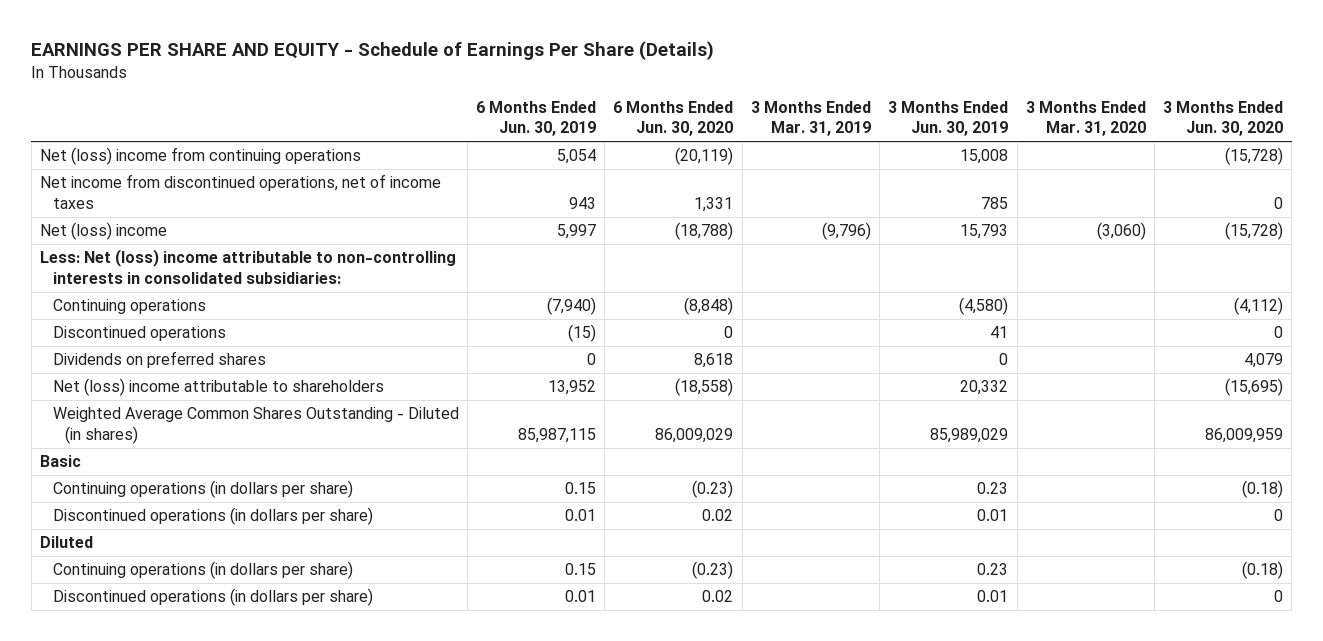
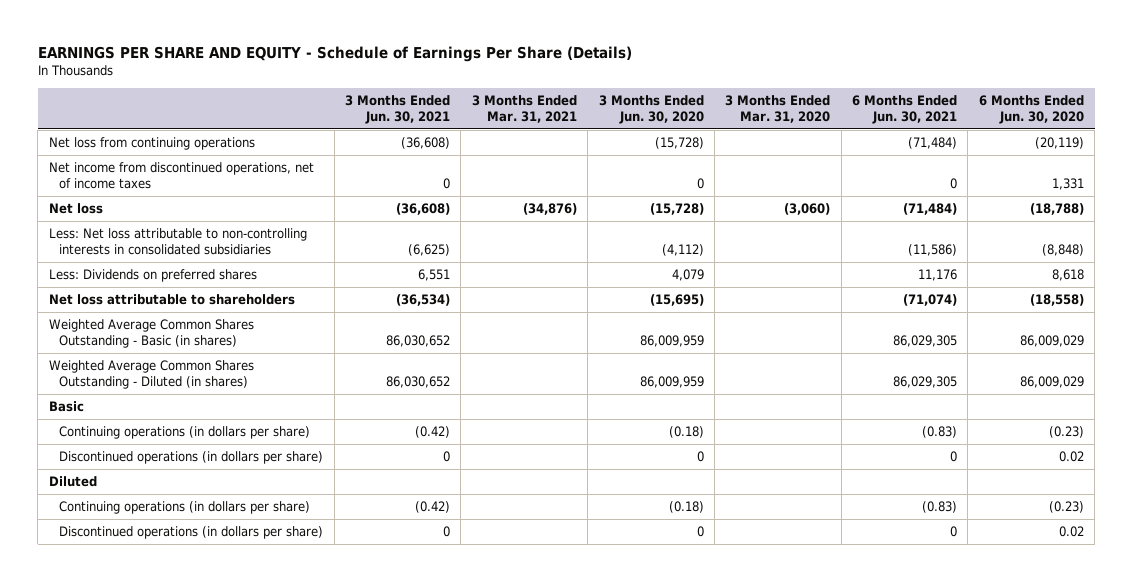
- | 6 Months Ended Jun. 30, 2019 | 6 Months Ended Jun. 30, 2020 | 3 Months Ended Mar. 31, 2019 | 3 Months Ended Jun. 30, 2019 | 3 Months Ended Mar. 31, 2020 | 3 Months Ended Jun. 30, 2020
+ | 3 Months Ended Jun. 30, 2021 | 3 Months Ended Mar. 31, 2021 | 3 Months Ended Jun. 30, 2020 | 3 Months Ended Mar. 31, 2020 | 6 Months Ended Jun. 30, 2021 | 6 Months Ended Jun. 30, 2020
- Net (loss) income from continuing operations | 5,054 | (20,119) | | 15,008 | | (15,728)
+ Net loss from continuing operations | (36,608) | | (15,728) | | (71,484) | (20,119)
- Net (loss) income | 5,997 | (18,788) | (9,796) | 15,793 | (3,060) | (15,728)
- Less: Net (loss) income attributable to non-controlling interests in consolidated subsidiaries:
- Continuing operations | (7,940) | (8,848) | | (4,580) | | (4,112)
- Discontinued operations | (15) | 0 | | 41 | | 0
- Dividends on preferred shares | 0 | 8,618 | | 0 | | 4,079
- Net (loss) income attributable to shareholders | 13,952 | (18,558) | | 20,332 | | (15,695)
+ Net loss | (36,608) | (34,876) | (15,728) | (3,060) | (71,484) | (18,788)
+ Less: Net loss attributable to non-controlling interests in consolidated subsidiaries | (6,625) | | (4,112) | | (11,586) | (8,848)
+ Less: Dividends on preferred shares | 6,551 | | 4,079 | | 11,176 | 8,618
+ Net loss attributable to shareholders | (36,534) | | (15,695) | | (71,074) | (18,558)
+ Weighted Average Common Shares Outstanding - Basic (in shares) | 86,030,652 | | 86,009,959 | | 86,029,305 | 86,009,029

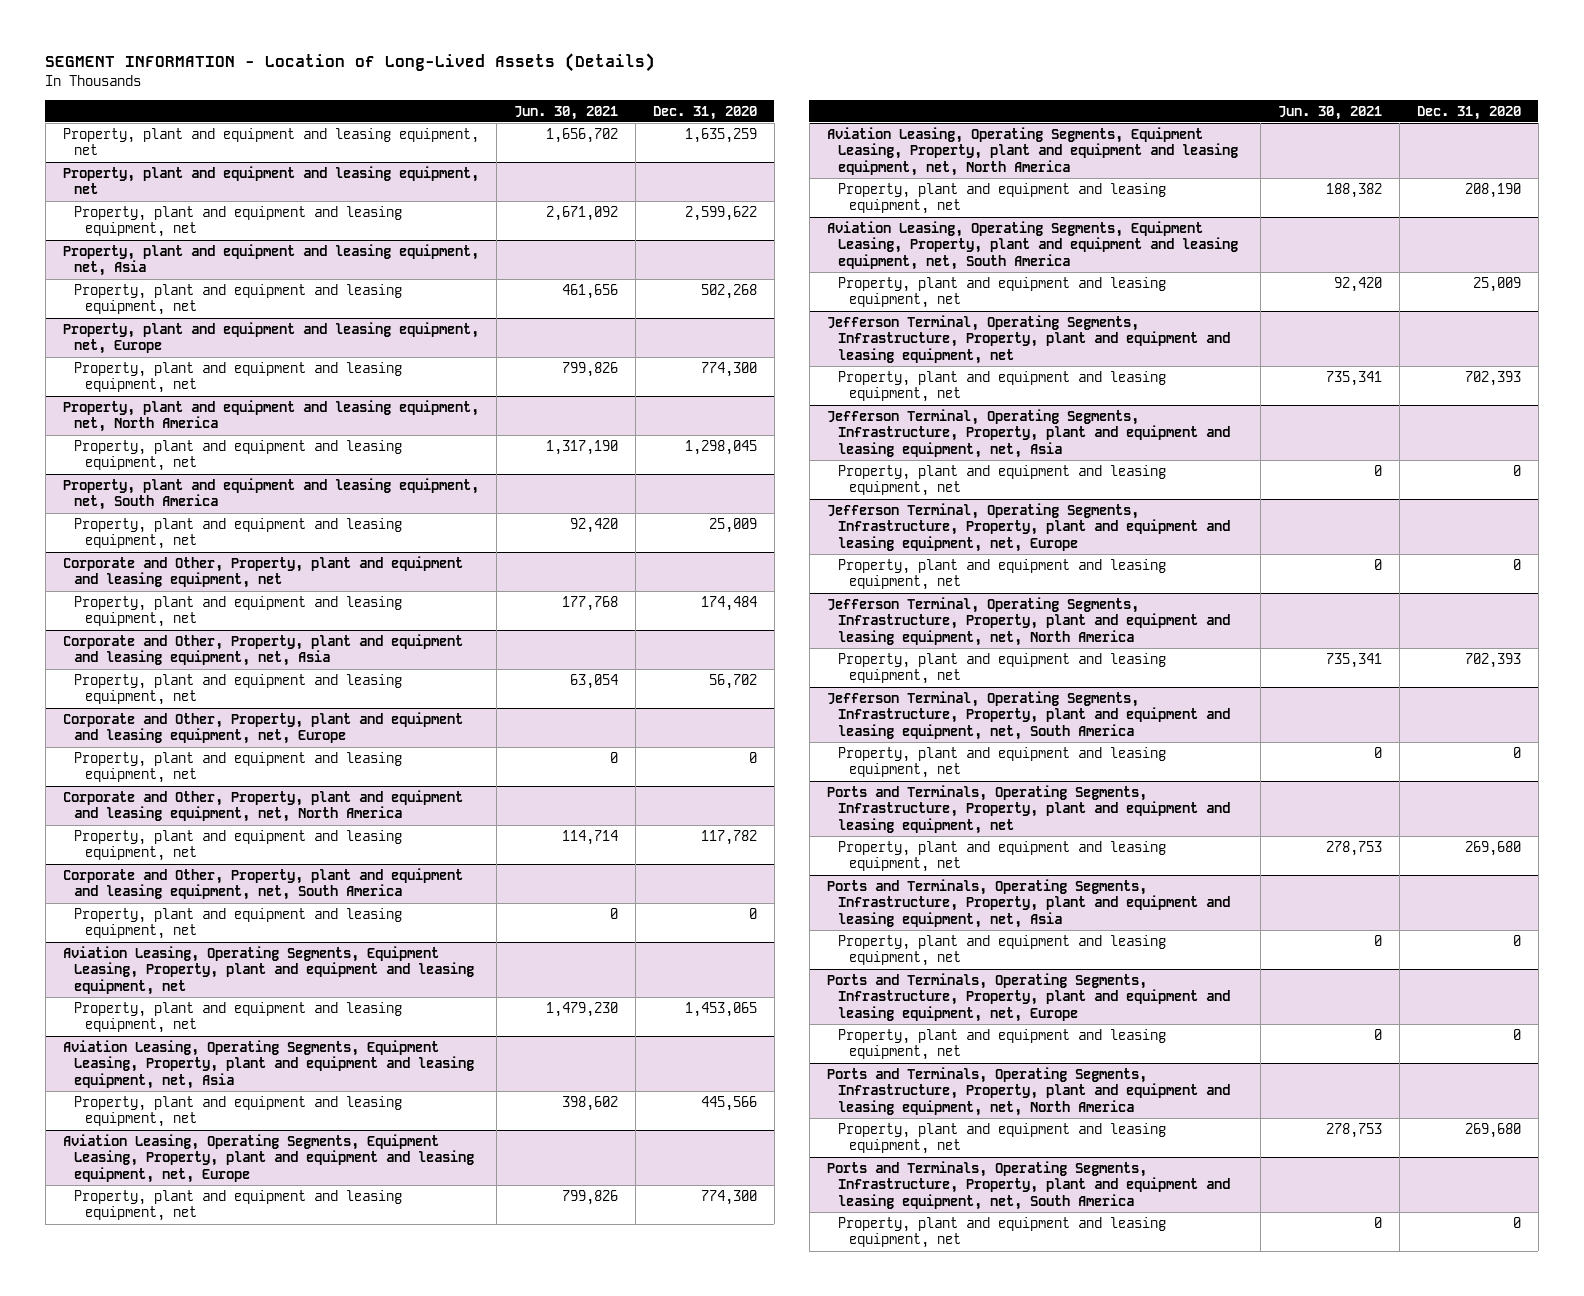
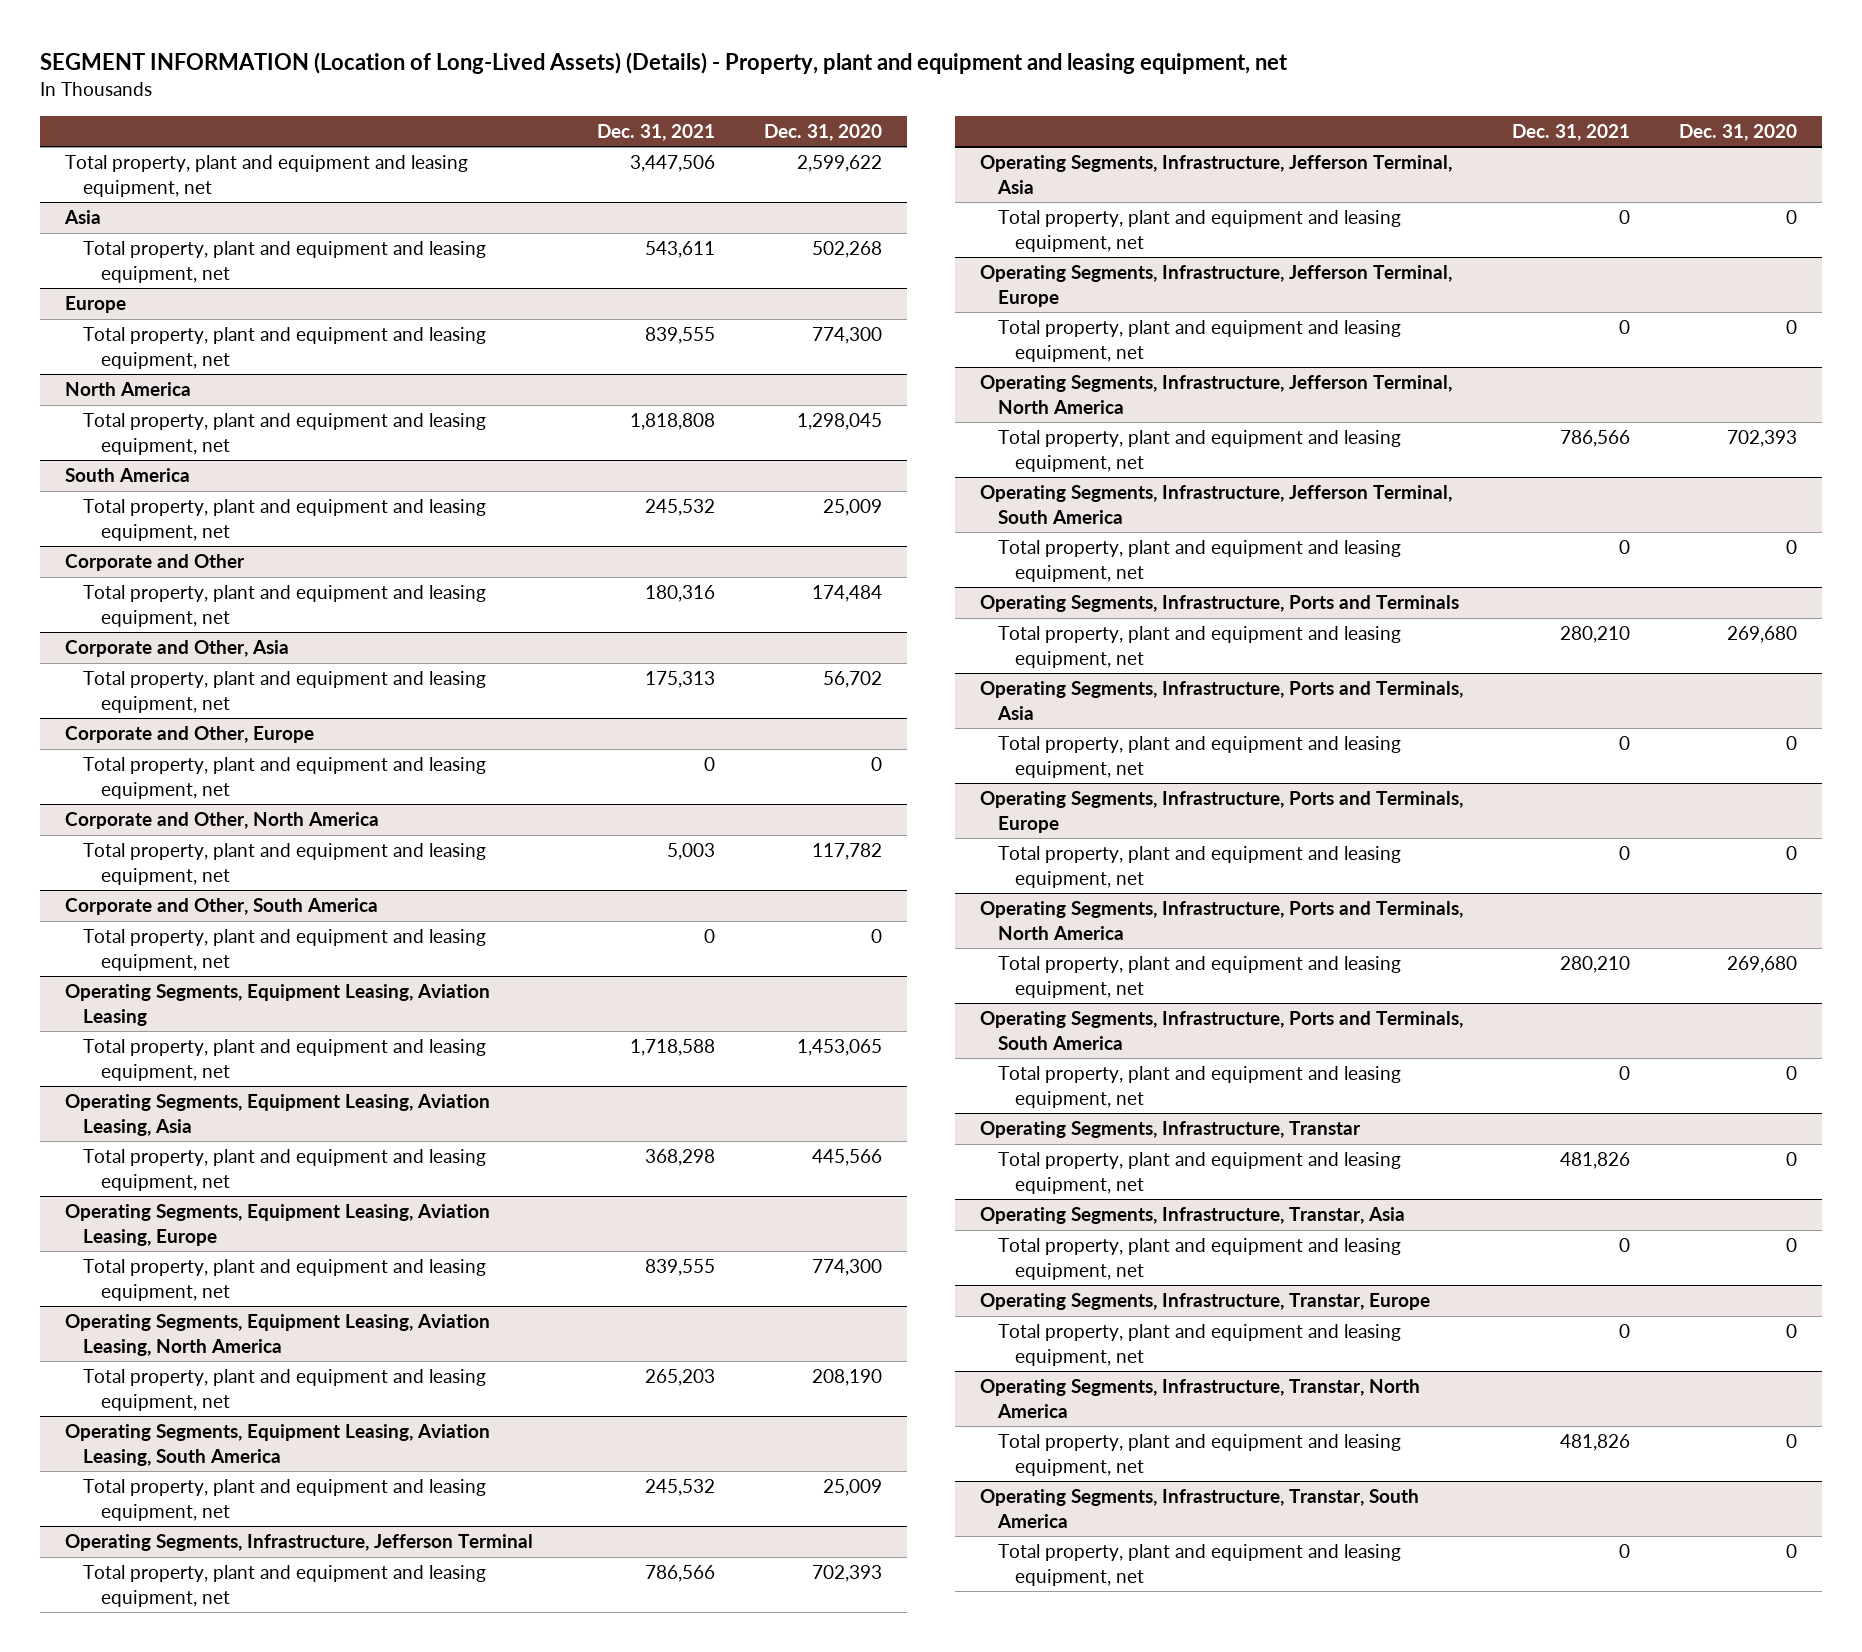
- SEGMENT INFORMATION - Location of Long-Lived Assets (Details)
+ SEGMENT INFORMATION (Location of Long-Lived Assets) (Details) - Property, plant and equipment and leasing equipment, net
- | Jun. 30, 2021 | Dec. 31, 2020
+ | Dec. 31, 2021 | Dec. 31, 2020
- Property, plant and equipment and leasing equipment, net | 1,656,702 | 1,635,259
- Property, plant and equipment and leasing equipment, net
- Property, plant and equipment and leasing equipment, net | 2,671,092 | 2,599,622
- Property, plant and equipment and leasing equipment, net, Asia
- Property, plant and equipment and leasing equipment, net | 461,656 | 502,268
- Property, plant and equipment and leasing equipment, net, Europe
- Property, plant and equipment and leasing equipment, net | 799,826 | 774,300
- Property, plant and equipment and leasing equipment, net, North America
- Property, plant and equipment and leasing equipment, net | 1,317,190 | 1,298,045
- Property, plant and equipment and leasing equipment, net, South America
- Property, plant and equipment and leasing equipment, net | 92,420 | 25,009
- Corporate and Other, Property, plant and equipment and leasing equipment, net
- Property, plant and equipment and leasing equipment, net | 177,768 | 174,484
- Corporate and Other, Property, plant and equipment and leasing equipment, net, Asia
- Property, plant and equipment and leasing equipment, net | 63,054 | 56,702
- Corporate and Other, Property, plant and equipment and leasing equipment, net, Europe
- Property, plant and equipment and leasing equipment, net | 0 | 0
- Corporate and Other, Property, plant and equipment and leasing equipment, net, North America
- Property, plant and equipment and leasing equipment, net | 114,714 | 117,782
- Corporate and Other, Property, plant and equipment and leasing equipment, net, South America
- Property, plant and equipment and leasing equipment, net | 0 | 0
- Aviation Leasing, Operating Segments, Equipment Leasing, Property, plant and equipment and leasing equipment, net
- Property, plant and equipment and leasing equipment, net | 1,479,230 | 1,453,065
- Aviation Leasing, Operating Segments, Equipment Leasing, Property, plant and equipment and leasing equipment, net, Asia
- Property, plant and equipment and leasing equipment, net | 398,602 | 445,566
- Aviation Leasing, Operating Segments, Equipment Leasing, Property, plant and equipment and leasing equipment, net, Europe
- Property, plant and equipment and leasing equipment, net | 799,826 | 774,300
- Aviation Leasing, Operating Segments, Equipment Leasing, Property, plant and equipment and leasing equipment, net, North America
- Property, plant and equipment and leasing equipment, net | 188,382 | 208,190
- Aviation Leasing, Operating Segments, Equipment Leasing, Property, plant and equipment and leasing equipment, net, South America
- Property, plant and equipment and leasing equipment, net | 92,420 | 25,009
- Jefferson Terminal, Operating Segments, Infrastructure, Property, plant and equipment and leasing equipment, net
- Property, plant and equipment and leasing equipment, net | 735,341 | 702,393
- Jefferson Terminal, Operating Segments, Infrastructure, Property, plant and equipment and leasing equipment, net, Asia
- Property, plant and equipment and leasing equipment, net | 0 | 0
- Jefferson Terminal, Operating Segments, Infrastructure, Property, plant and equipment and leasing equipment, net, Europe
- Property, plant and equipment and leasing equipment, net | 0 | 0
- Jefferson Terminal, Operating Segments, Infrastructure, Property, plant and equipment and leasing equipment, net, North America
- Property, plant and equipment and leasing equipment, net | 735,341 | 702,393
- Jefferson Terminal, Operating Segments, Infrastructure, Property, plant and equipment and leasing equipment, net, South America
- Property, plant and equipment and leasing equipment, net | 0 | 0
- Ports and Terminals, Operating Segments, Infrastructure, Property, plant and equipment and leasing equipment, net
- Property, plant and equipment and leasing equipment, net | 278,753 | 269,680
- Ports and Terminals, Operating Segments, Infrastructure, Property, plant and equipment and leasing equipment, net, Asia
- Property, plant and equipment and leasing equipment, net | 0 | 0
- Ports and Terminals, Operating Segments, Infrastructure, Property, plant and equipment and leasing equipment, net, Europe
- Property, plant and equipment and leasing equipment, net | 0 | 0
- Ports and Terminals, Operating Segments, Infrastructure, Property, plant and equipment and leasing equipment, net, North America
- Property, plant and equipment and leasing equipment, net | 278,753 | 269,680
- Ports and Terminals, Operating Segments, Infrastructure, Property, plant and equipment and leasing equipment, net, South America
- Property, plant and equipment and leasing equipment, net | 0 | 0
+ Total property, plant and equipment and leasing equipment, net | 3,447,506 | 2,599,622
+ Asia
+ Total property, plant and equipment and leasing equipment, net | 543,611 | 502,268
+ Europe
+ Total property, plant and equipment and leasing equipment, net | 839,555 | 774,300
+ North America
+ Total property, plant and equipment and leasing equipment, net | 1,818,808 | 1,298,045
+ South America
+ Total property, plant and equipment and leasing equipment, net | 245,532 | 25,009
+ Corporate and Other
+ Total property, plant and equipment and leasing equipment, net | 180,316 | 174,484
+ Corporate and Other, Asia
+ Total property, plant and equipment and leasing equipment, net | 175,313 | 56,702
+ Corporate and Other, Europe
+ Total property, plant and equipment and leasing equipment, net | 0 | 0
+ Corporate and Other, North America
+ Total property, plant and equipment and leasing equipment, net | 5,003 | 117,782
+ Corporate and Other, South America
+ Total property, plant and equipment and leasing equipment, net | 0 | 0
+ Operating Segments, Equipment Leasing, Aviation Leasing
+ Total property, plant and equipment and leasing equipment, net | 1,718,588 | 1,453,065
+ Operating Segments, Equipment Leasing, Aviation Leasing, Asia
+ Total property, plant and equipment and leasing equipment, net | 368,298 | 445,566
+ Operating Segments, Equipment Leasing, Aviation Leasing, Europe
+ Total property, plant and equipment and leasing equipment, net | 839,555 | 774,300
+ Operating Segments, Equipment Leasing, Aviation Leasing, North America
+ Total property, plant and equipment and leasing equipment, net | 265,203 | 208,190
+ Operating Segments, Equipment Leasing, Aviation Leasing, South America
+ Total property, plant and equipment and leasing equipment, net | 245,532 | 25,009
+ Operating Segments, Infrastructure, Jefferson Terminal
+ Total property, plant and equipment and leasing equipment, net | 786,566 | 702,393
+ Operating Segments, Infrastructure, Jefferson Terminal, Asia
+ Total property, plant and equipment and leasing equipment, net | 0 | 0
+ Operating Segments, Infrastructure, Jefferson Terminal, Europe
+ Total property, plant and equipment and leasing equipment, net | 0 | 0
+ Operating Segments, Infrastructure, Jefferson Terminal, North America
+ Total property, plant and equipment and leasing equipment, net | 786,566 | 702,393
+ Operating Segments, Infrastructure, Jefferson Terminal, South America
+ Total property, plant and equipment and leasing equipment, net | 0 | 0
+ Operating Segments, Infrastructure, Ports and Terminals
+ Total property, plant and equipment and leasing equipment, net | 280,210 | 269,680
+ Operating Segments, Infrastructure, Ports and Terminals, Asia
+ Total property, plant and equipment and leasing equipment, net | 0 | 0
+ Operating Segments, Infrastructure, Ports and Terminals, Europe
+ Total property, plant and equipment and leasing equipment, net | 0 | 0
+ Operating Segments, Infrastructure, Ports and Terminals, North America
+ Total property, plant and equipment and leasing equipment, net | 280,210 | 269,680
+ Operating Segments, Infrastructure, Ports and Terminals, South America
+ Total property, plant and equipment and leasing equipment, net | 0 | 0
+ Operating Segments, Infrastructure, Transtar
+ Total property, plant and equipment and leasing equipment, net | 481,826 | 0
+ Operating Segments, Infrastructure, Transtar, Asia
+ Total property, plant and equipment and leasing equipment, net | 0 | 0
+ Operating Segments, Infrastructure, Transtar, Europe
+ Total property, plant and equipment and leasing equipment, net | 0 | 0
+ Operating Segments, Infrastructure, Transtar, North America
+ Total property, plant and equipment and leasing equipment, net | 481,826 | 0
+ Operating Segments, Infrastructure, Transtar, South America
+ Total property, plant and equipment and leasing equipment, net | 0 | 0

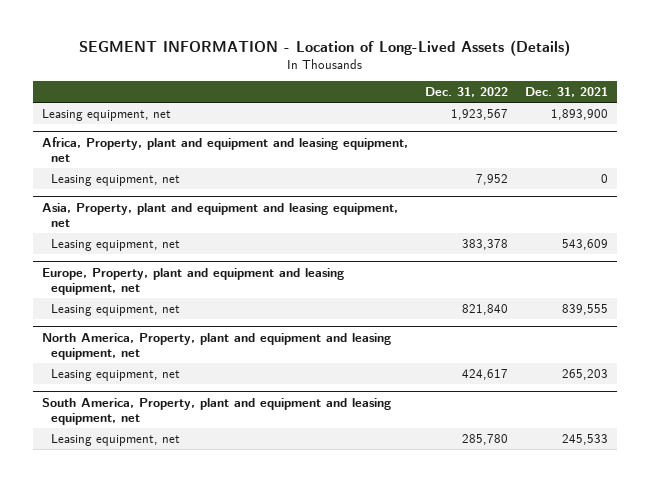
- SEGMENT INFORMATION (Location of Long-Lived Assets) (Details) - Property, plant and equipment and leasing equipment, net
+ SEGMENT INFORMATION - Location of Long-Lived Assets (Details)
- | Dec. 31, 2021 | Dec. 31, 2020
+ | Dec. 31, 2022 | Dec. 31, 2021
- Total property, plant and equipment and leasing equipment, net | 3,447,506 | 2,599,622
- Asia
- Total property, plant and equipment and leasing equipment, net | 543,611 | 502,268
- Europe
- Total property, plant and equipment and leasing equipment, net | 839,555 | 774,300
- North America
- Total property, plant and equipment and leasing equipment, net | 1,818,808 | 1,298,045
- South America
- Total property, plant and equipment and leasing equipment, net | 245,532 | 25,009
- Corporate and Other
- Total property, plant and equipment and leasing equipment, net | 180,316 | 174,484
- Corporate and Other, Asia
- Total property, plant and equipment and leasing equipment, net | 175,313 | 56,702
- Corporate and Other, Europe
- Total property, plant and equipment and leasing equipment, net | 0 | 0
- Corporate and Other, North America
- Total property, plant and equipment and leasing equipment, net | 5,003 | 117,782
- Corporate and Other, South America
- Total property, plant and equipment and leasing equipment, net | 0 | 0
- Operating Segments, Equipment Leasing, Aviation Leasing
- Total property, plant and equipment and leasing equipment, net | 1,718,588 | 1,453,065
- Operating Segments, Equipment Leasing, Aviation Leasing, Asia
- Total property, plant and equipment and leasing equipment, net | 368,298 | 445,566
- Operating Segments, Equipment Leasing, Aviation Leasing, Europe
- Total property, plant and equipment and leasing equipment, net | 839,555 | 774,300
- Operating Segments, Equipment Leasing, Aviation Leasing, North America
- Total property, plant and equipment and leasing equipment, net | 265,203 | 208,190
- Operating Segments, Equipment Leasing, Aviation Leasing, South America
- Total property, plant and equipment and leasing equipment, net | 245,532 | 25,009
- Operating Segments, Infrastructure, Jefferson Terminal
- Total property, plant and equipment and leasing equipment, net | 786,566 | 702,393
- Operating Segments, Infrastructure, Jefferson Terminal, Asia
- Total property, plant and equipment and leasing equipment, net | 0 | 0
- Operating Segments, Infrastructure, Jefferson Terminal, Europe
- Total property, plant and equipment and leasing equipment, net | 0 | 0
- Operating Segments, Infrastructure, Jefferson Terminal, North America
- Total property, plant and equipment and leasing equipment, net | 786,566 | 702,393
- Operating Segments, Infrastructure, Jefferson Terminal, South America
- Total property, plant and equipment and leasing equipment, net | 0 | 0
- Operating Segments, Infrastructure, Ports and Terminals
- Total property, plant and equipment and leasing equipment, net | 280,210 | 269,680
- Operating Segments, Infrastructure, Ports and Terminals, Asia
- Total property, plant and equipment and leasing equipment, net | 0 | 0
- Operating Segments, Infrastructure, Ports and Terminals, Europe
- Total property, plant and equipment and leasing equipment, net | 0 | 0
- Operating Segments, Infrastructure, Ports and Terminals, North America
- Total property, plant and equipment and leasing equipment, net | 280,210 | 269,680
- Operating Segments, Infrastructure, Ports and Terminals, South America
- Total property, plant and equipment and leasing equipment, net | 0 | 0
- Operating Segments, Infrastructure, Transtar
- Total property, plant and equipment and leasing equipment, net | 481,826 | 0
- Operating Segments, Infrastructure, Transtar, Asia
- Total property, plant and equipment and leasing equipment, net | 0 | 0
- Operating Segments, Infrastructure, Transtar, Europe
- Total property, plant and equipment and leasing equipment, net | 0 | 0
- Operating Segments, Infrastructure, Transtar, North America
- Total property, plant and equipment and leasing equipment, net | 481,826 | 0
- Operating Segments, Infrastructure, Transtar, South America
- Total property, plant and equipment and leasing equipment, net | 0 | 0
+ Leasing equipment, net | 1,923,567 | 1,893,900
+ Africa, Property, plant and equipment and leasing equipment, net
+ Leasing equipment, net | 7,952 | 0
+ Asia, Property, plant and equipment and leasing equipment, net
+ Leasing equipment, net | 383,378 | 543,609
+ Europe, Property, plant and equipment and leasing equipment, net
+ Leasing equipment, net | 821,840 | 839,555
+ North America, Property, plant and equipment and leasing equipment, net
+ Leasing equipment, net | 424,617 | 265,203
+ South America, Property, plant and equipment and leasing equipment, net
+ Leasing equipment, net | 285,780 | 245,533

